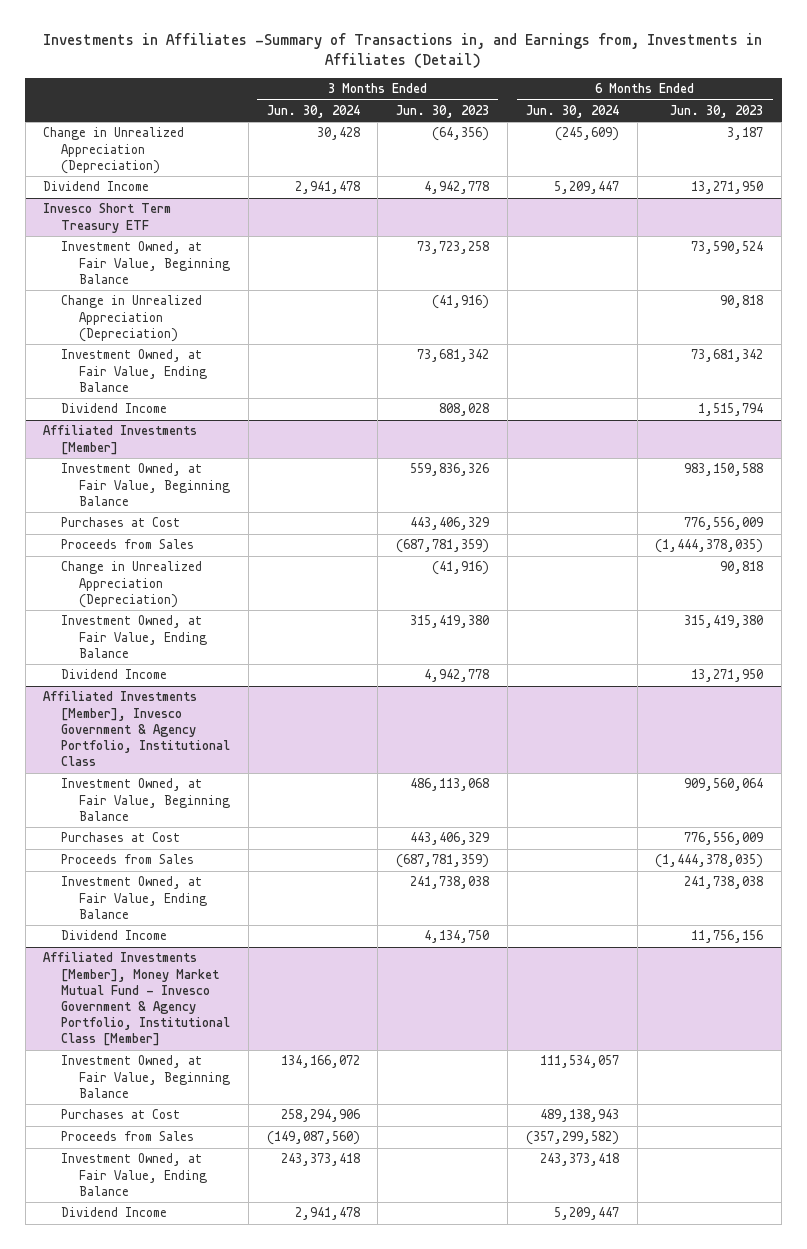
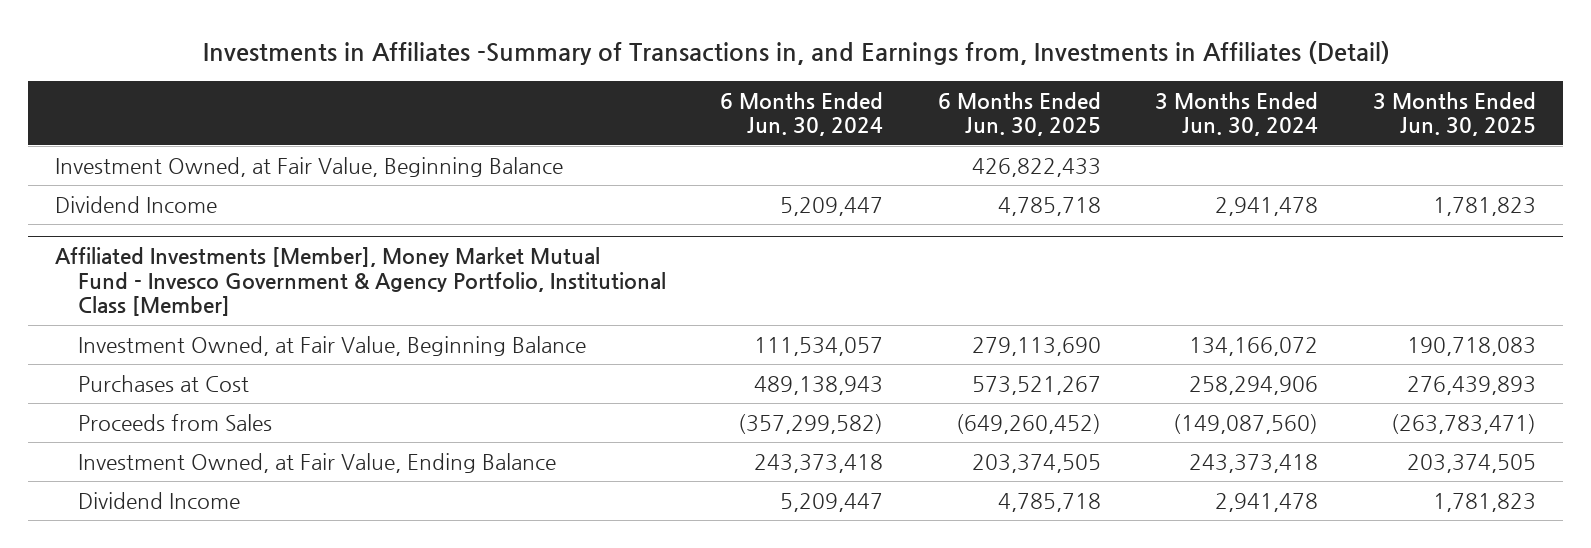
- | 3 Months Ended Jun. 30, 2024 | 3 Months Ended Jun. 30, 2023 | 6 Months Ended Jun. 30, 2024 | 6 Months Ended Jun. 30, 2023
+ | 6 Months Ended Jun. 30, 2024 | 6 Months Ended Jun. 30, 2025 | 3 Months Ended Jun. 30, 2024 | 3 Months Ended Jun. 30, 2025
- Change in Unrealized Appreciation (Depreciation) | 30,428 | (64,356) | (245,609) | 3,187
+ Investment Owned, at Fair Value, Beginning Balance | | 426,822,433 | |
- Invesco Short Term Treasury ETF
- Investment Owned, at Fair Value, Beginning Balance | | 73,723,258 | | 73,590,524
- Change in Unrealized Appreciation (Depreciation) | | (41,916) | | 90,818
- Investment Owned, at Fair Value, Ending Balance | | 73,681,342 | | 73,681,342
- Dividend Income | | 808,028 | | 1,515,794
- Affiliated Investments [Member]
- Investment Owned, at Fair Value, Beginning Balance | | 559,836,326 | | 983,150,588
- Purchases at Cost | | 443,406,329 | | 776,556,009
- Proceeds from Sales | | (687,781,359) | | (1,444,378,035)
- Change in Unrealized Appreciation (Depreciation) | | (41,916) | | 90,818
- Investment Owned, at Fair Value, Ending Balance | | 315,419,380 | | 315,419,380
- Dividend Income | | 4,942,778 | | 13,271,950
- Affiliated Investments [Member], Invesco Government & Agency Portfolio, Institutional Class
- Investment Owned, at Fair Value, Beginning Balance | | 486,113,068 | | 909,560,064
- Purchases at Cost | | 443,406,329 | | 776,556,009
- Proceeds from Sales | | (687,781,359) | | (1,444,378,035)
- Investment Owned, at Fair Value, Ending Balance | | 241,738,038 | | 241,738,038
- Dividend Income | | 4,134,750 | | 11,756,156

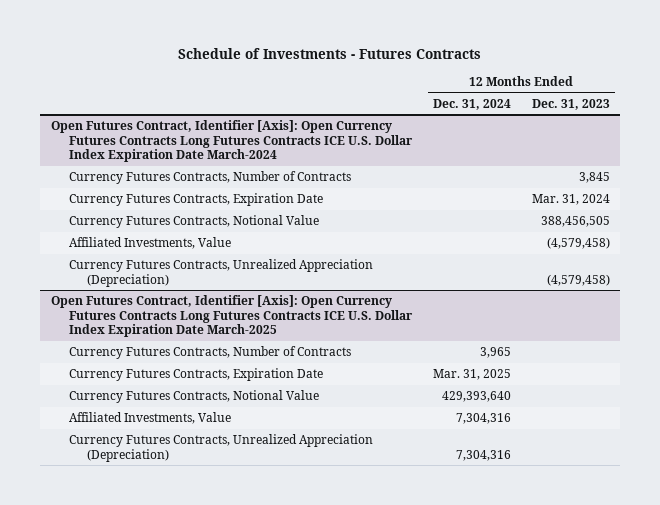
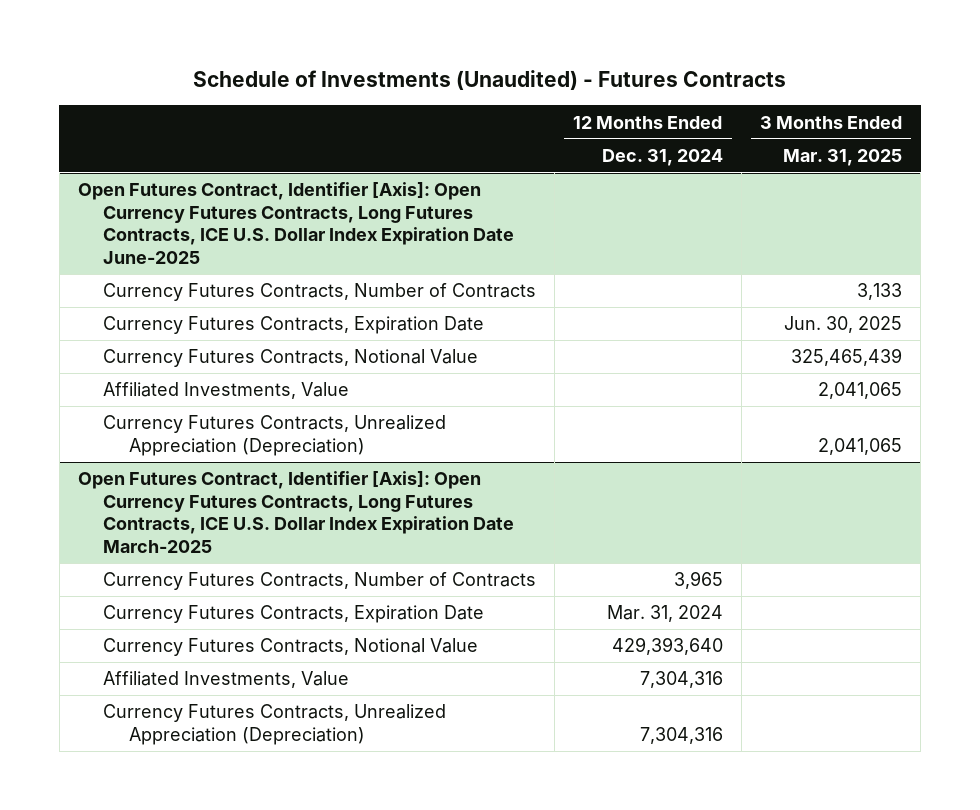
- Schedule of Investments - Futures Contracts
+ Schedule of Investments (Unaudited) - Futures Contracts
- | 12 Months Ended Dec. 31, 2024 | 12 Months Ended Dec. 31, 2023
+ | 12 Months Ended Dec. 31, 2024 | 3 Months Ended Mar. 31, 2025
- Open Futures Contract, Identifier [Axis]: Open Currency Futures Contracts Long Futures Contracts ICE U.S. Dollar Index Expiration Date March-2024
- Currency Futures Contracts, Number of Contracts | | 3,845
- Currency Futures Contracts, Expiration Date | | Mar. 31, 2024
- Currency Futures Contracts, Notional Value | | 388,456,505
- Affiliated Investments, Value | | (4,579,458)
- Currency Futures Contracts, Unrealized Appreciation (Depreciation) | | (4,579,458)
- Open Futures Contract, Identifier [Axis]: Open Currency Futures Contracts Long Futures Contracts ICE U.S. Dollar Index Expiration Date March-2025
+ Open Futures Contract, Identifier [Axis]: Open Currency Futures Contracts, Long Futures Contracts, ICE U.S. Dollar Index Expiration Date June-2025
+ Currency Futures Contracts, Number of Contracts | | 3,133
+ Currency Futures Contracts, Expiration Date | | Jun. 30, 2025
+ Currency Futures Contracts, Notional Value | | 325,465,439
+ Affiliated Investments, Value | | 2,041,065
+ Currency Futures Contracts, Unrealized Appreciation (Depreciation) | | 2,041,065
+ Open Futures Contract, Identifier [Axis]: Open Currency Futures Contracts, Long Futures Contracts, ICE U.S. Dollar Index Expiration Date March-2025
- Currency Futures Contracts, Expiration Date | Mar. 31, 2025 |
+ Currency Futures Contracts, Expiration Date | Mar. 31, 2024 |

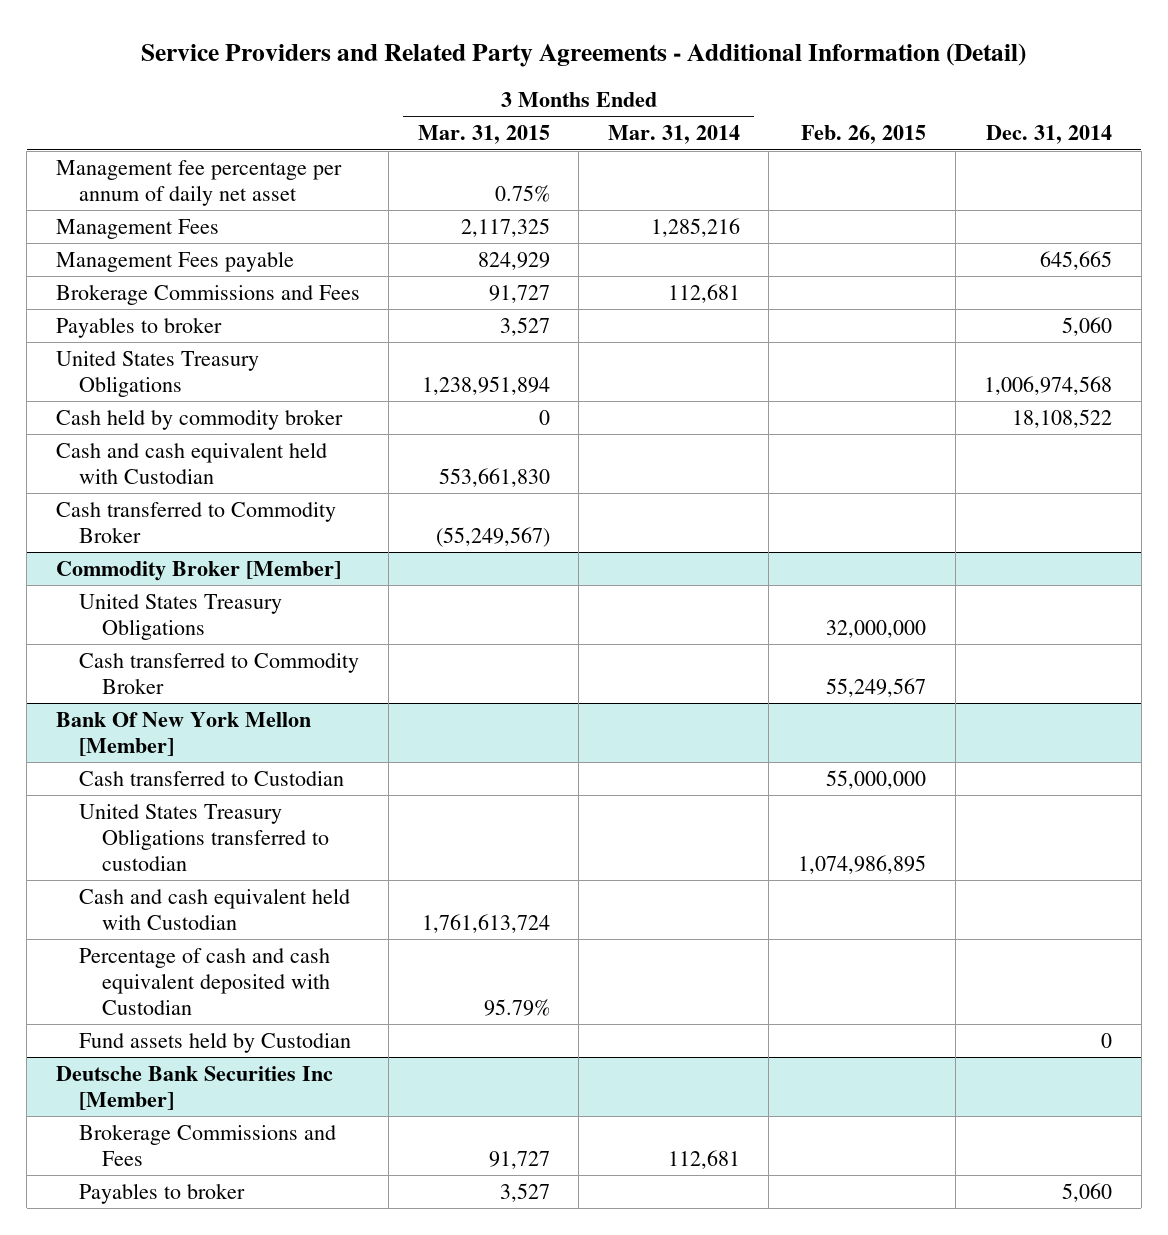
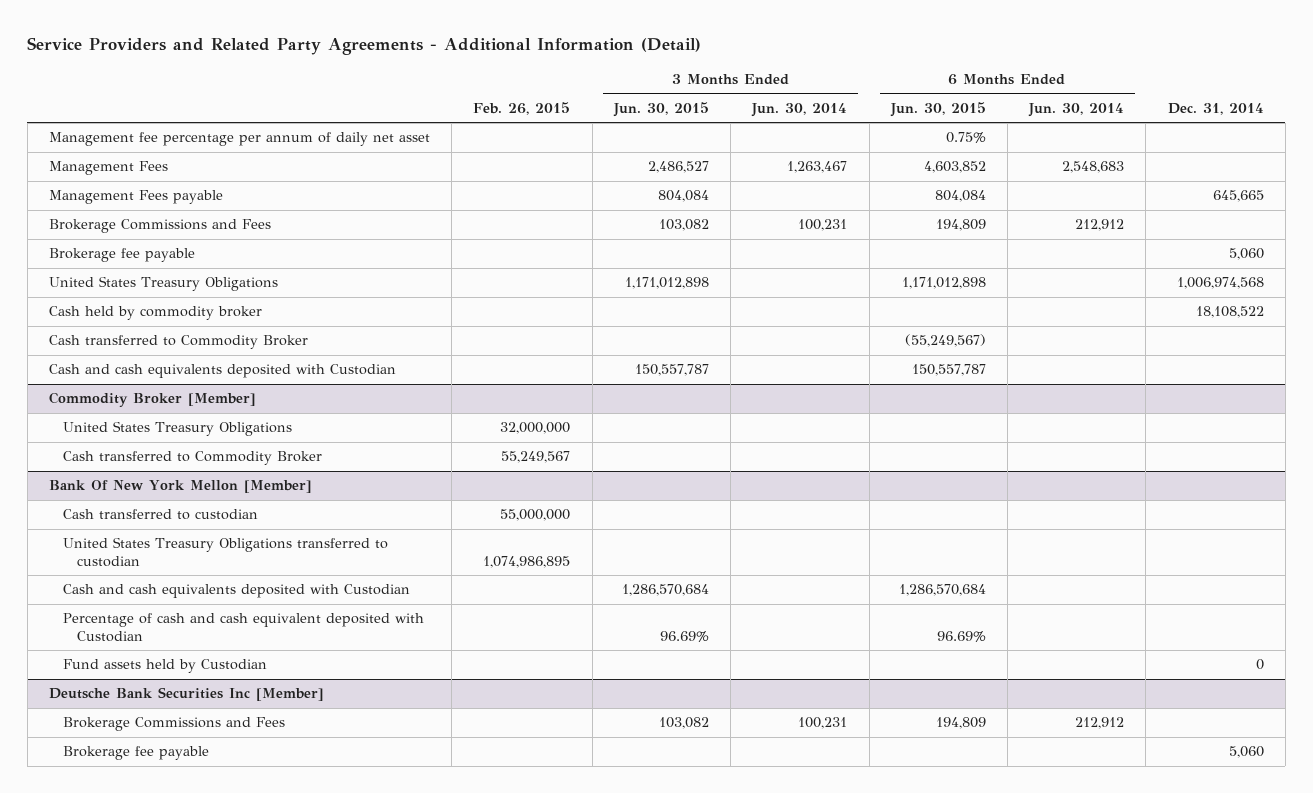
- | 3 Months Ended Mar. 31, 2015 | 3 Months Ended Mar. 31, 2014 | Feb. 26, 2015 | Dec. 31, 2014
+ | Feb. 26, 2015 | 3 Months Ended Jun. 30, 2015 | 3 Months Ended Jun. 30, 2014 | 6 Months Ended Jun. 30, 2015 | 6 Months Ended Jun. 30, 2014 | Dec. 31, 2014
- Payables to broker | 3,527 | | | 5,060
+ Brokerage fee payable | | | | | | 5,060
- Cash and cash equivalent held with Custodian | 553,661,830 | | |
+ Cash and cash equivalents deposited with Custodian | | 150,557,787 | | 150,557,787 | |
@ Bank Of New York Mellon [Member]
- Cash transferred to Custodian | | | 55,000,000 |
+ Cash transferred to custodian | 55,000,000 | | | | |
- Cash and cash equivalent held with Custodian | 1,761,613,724 | | |
+ Cash and cash equivalents deposited with Custodian | | 1,286,570,684 | | 1,286,570,684 | |
@ Deutsche Bank Securities Inc [Member]
- Payables to broker | 3,527 | | | 5,060
+ Brokerage fee payable | | | | | | 5,060

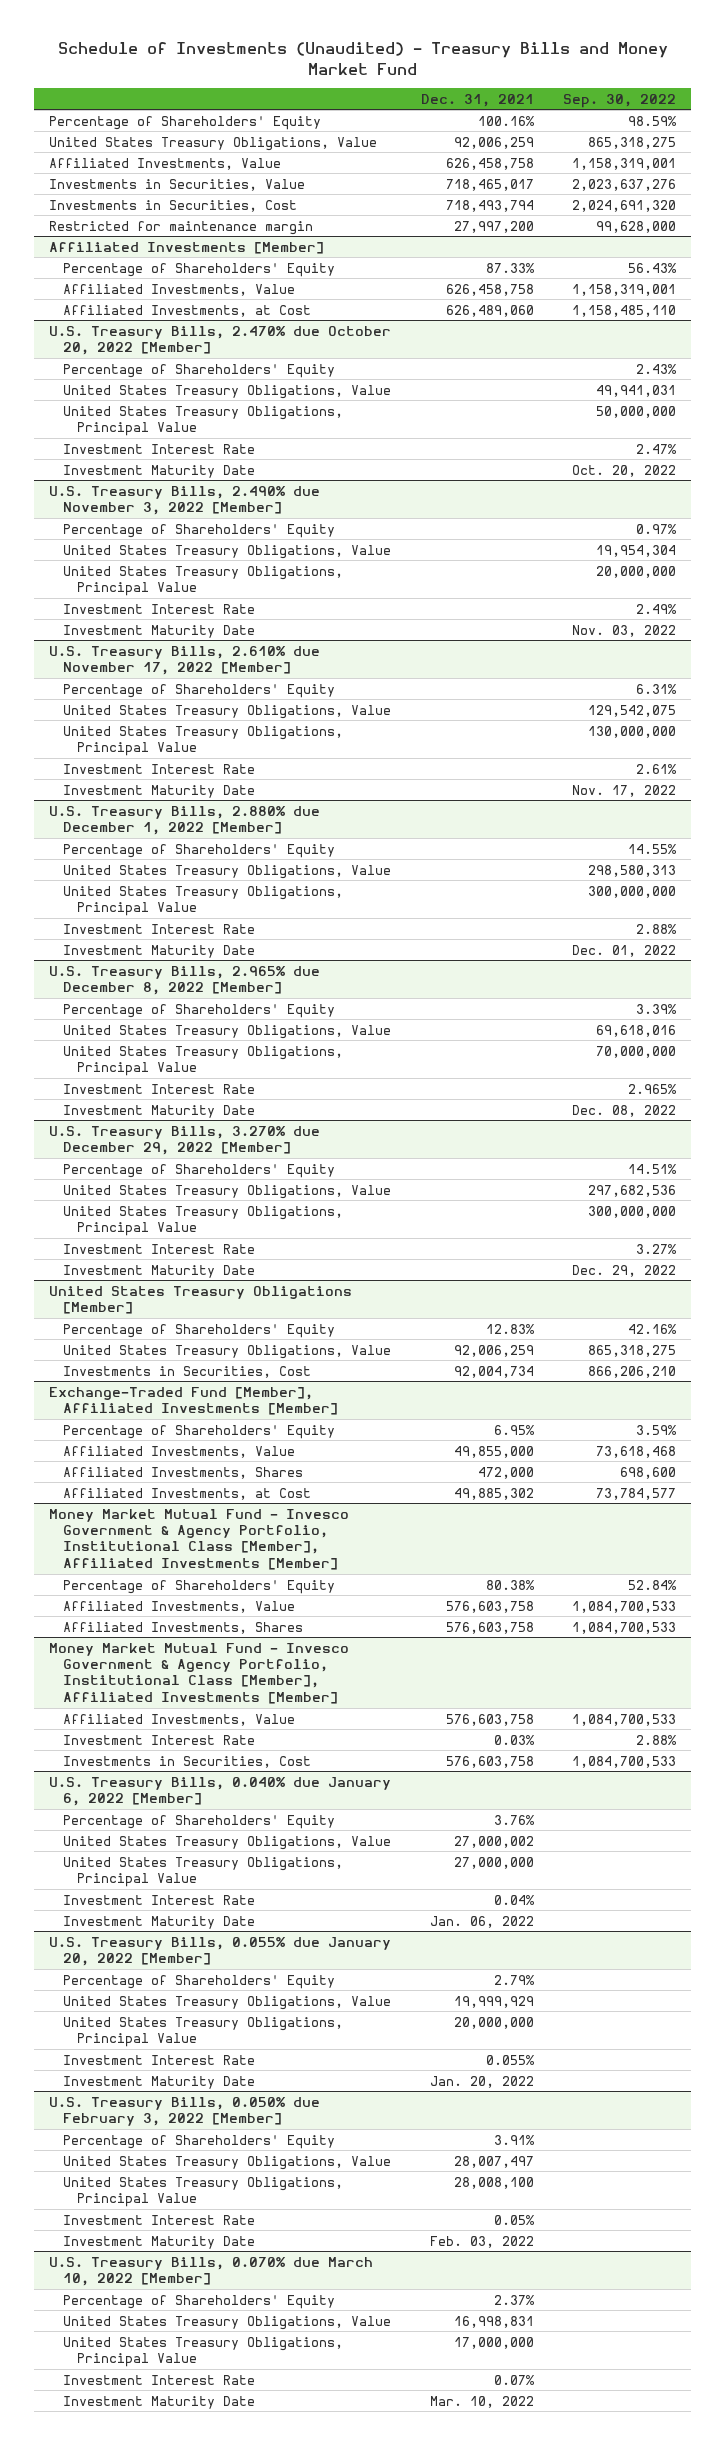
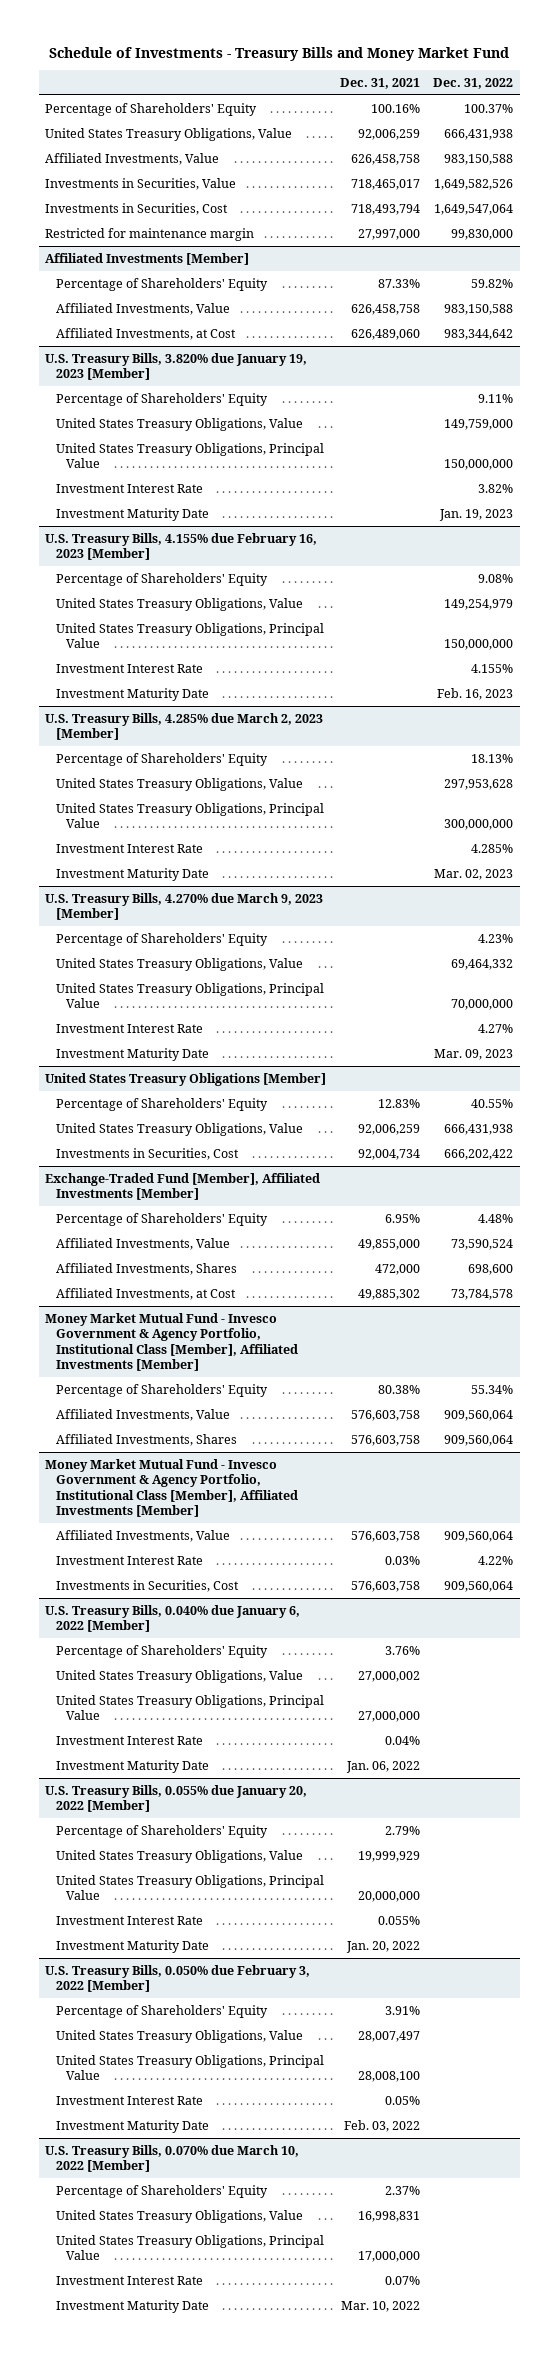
- Schedule of Investments (Unaudited) - Treasury Bills and Money Market Fund
+ Schedule of Investments - Treasury Bills and Money Market Fund
- | Dec. 31, 2021 | Sep. 30, 2022
+ | Dec. 31, 2021 | Dec. 31, 2022
- Restricted for maintenance margin | 27,997,200 | 99,628,000
+ Restricted for maintenance margin | 27,997,000 | 99,830,000
- U.S. Treasury Bills, 2.470% due October 20, 2022 [Member]
- Percentage of Shareholders' Equity | | 2.43%
- United States Treasury Obligations, Value | | 49,941,031
- United States Treasury Obligations, Principal Value | | 50,000,000
- Investment Interest Rate | | 2.47%
- Investment Maturity Date | | Oct. 20, 2022
- U.S. Treasury Bills, 2.490% due November 3, 2022 [Member]
- Percentage of Shareholders' Equity | | 0.97%
- United States Treasury Obligations, Value | | 19,954,304
- United States Treasury Obligations, Principal Value | | 20,000,000
- Investment Interest Rate | | 2.49%
- Investment Maturity Date | | Nov. 03, 2022
- U.S. Treasury Bills, 2.610% due November 17, 2022 [Member]
- Percentage of Shareholders' Equity | | 6.31%
- United States Treasury Obligations, Value | | 129,542,075
- United States Treasury Obligations, Principal Value | | 130,000,000
- Investment Interest Rate | | 2.61%
- Investment Maturity Date | | Nov. 17, 2022
- U.S. Treasury Bills, 2.880% due December 1, 2022 [Member]
- Percentage of Shareholders' Equity | | 14.55%
- United States Treasury Obligations, Value | | 298,580,313
- United States Treasury Obligations, Principal Value | | 300,000,000
- Investment Interest Rate | | 2.88%
- Investment Maturity Date | | Dec. 01, 2022
- U.S. Treasury Bills, 2.965% due December 8, 2022 [Member]
- Percentage of Shareholders' Equity | | 3.39%
- United States Treasury Obligations, Value | | 69,618,016
- United States Treasury Obligations, Principal Value | | 70,000,000
- Investment Interest Rate | | 2.965%
- Investment Maturity Date | | Dec. 08, 2022
- U.S. Treasury Bills, 3.270% due December 29, 2022 [Member]
- Percentage of Shareholders' Equity | | 14.51%
- United States Treasury Obligations, Value | | 297,682,536
- United States Treasury Obligations, Principal Value | | 300,000,000
- Investment Interest Rate | | 3.27%
- Investment Maturity Date | | Dec. 29, 2022
+ U.S. Treasury Bills, 3.820% due January 19, 2023 [Member]
+ Percentage of Shareholders' Equity | | 9.11%
+ United States Treasury Obligations, Value | | 149,759,000
+ United States Treasury Obligations, Principal Value | | 150,000,000
+ Investment Interest Rate | | 3.82%
+ Investment Maturity Date | | Jan. 19, 2023
+ U.S. Treasury Bills, 4.155% due February 16, 2023 [Member]
+ Percentage of Shareholders' Equity | | 9.08%
+ United States Treasury Obligations, Value | | 149,254,979
+ United States Treasury Obligations, Principal Value | | 150,000,000
+ Investment Interest Rate | | 4.155%
+ Investment Maturity Date | | Feb. 16, 2023
+ U.S. Treasury Bills, 4.285% due March 2, 2023 [Member]
+ Percentage of Shareholders' Equity | | 18.13%
+ United States Treasury Obligations, Value | | 297,953,628
+ United States Treasury Obligations, Principal Value | | 300,000,000
+ Investment Interest Rate | | 4.285%
+ Investment Maturity Date | | Mar. 02, 2023
+ U.S. Treasury Bills, 4.270% due March 9, 2023 [Member]
+ Percentage of Shareholders' Equity | | 4.23%
+ United States Treasury Obligations, Value | | 69,464,332
+ United States Treasury Obligations, Principal Value | | 70,000,000
+ Investment Interest Rate | | 4.27%
+ Investment Maturity Date | | Mar. 09, 2023

